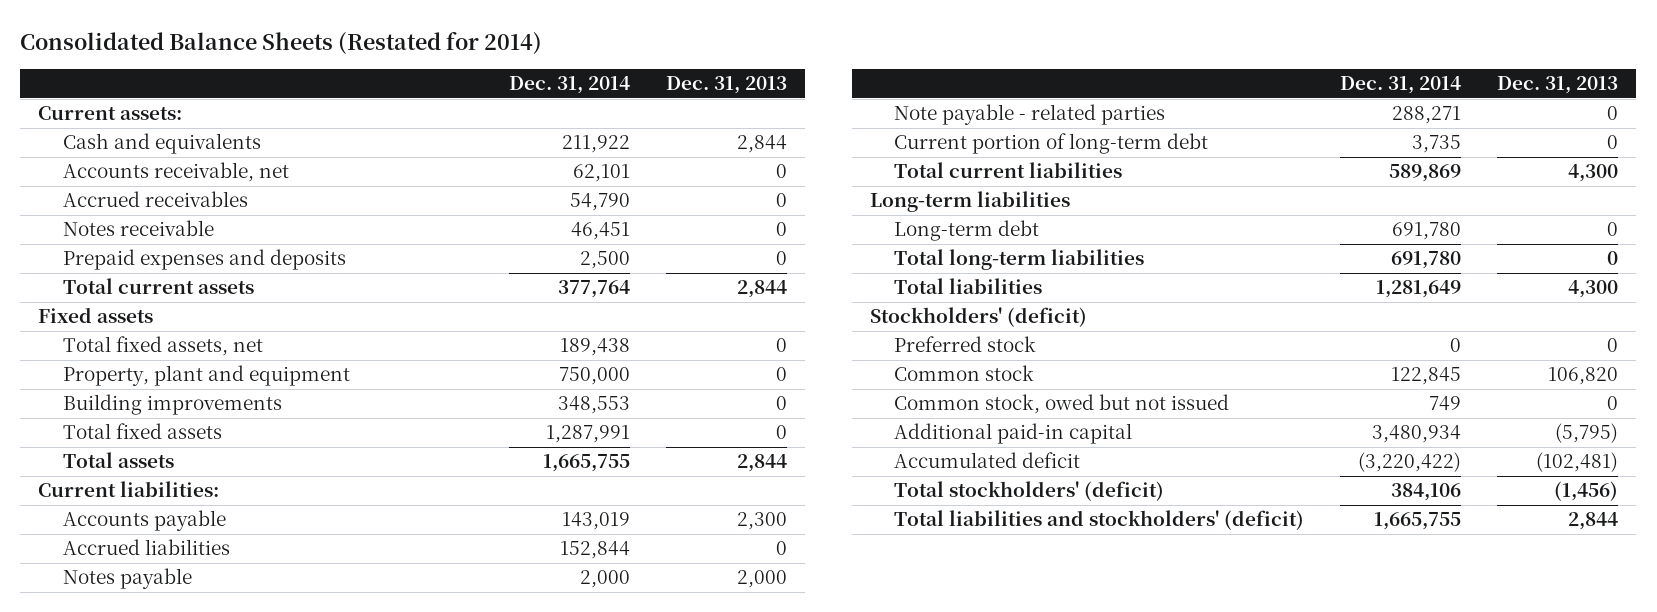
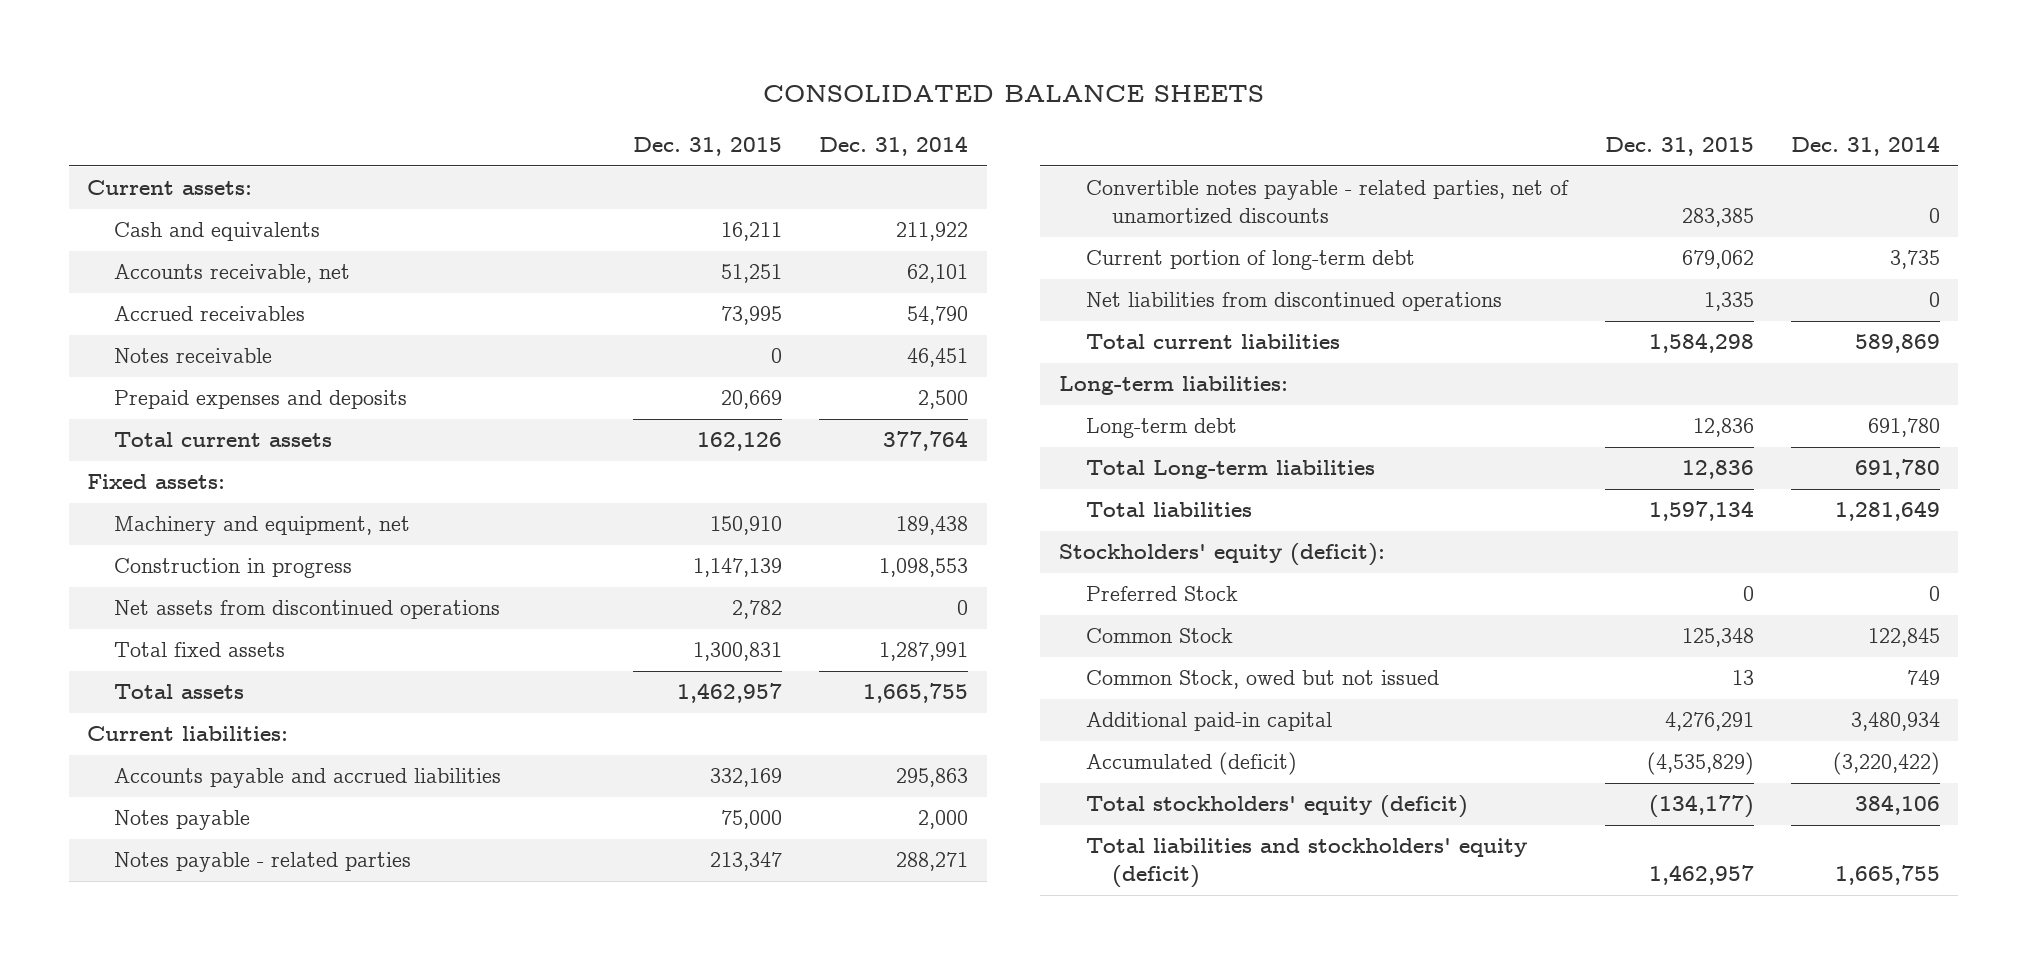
- Consolidated Balance Sheets (Restated for 2014)
+ CONSOLIDATED BALANCE SHEETS
- | Dec. 31, 2014 | Dec. 31, 2013
+ | Dec. 31, 2015 | Dec. 31, 2014
- Fixed assets
- Total fixed assets, net | 189,438 | 0
- Property, plant and equipment | 750,000 | 0
- Building improvements | 348,553 | 0
+ Fixed assets:
+ Machinery and equipment, net | 150,910 | 189,438
+ Construction in progress | 1,147,139 | 1,098,553
+ Net assets from discontinued operations | 2,782 | 0
- Accounts payable | 143,019 | 2,300
- Accrued liabilities | 152,844 | 0
+ Accounts payable and accrued liabilities | 332,169 | 295,863
- Note payable - related parties | 288,271 | 0
+ Notes payable - related parties | 213,347 | 288,271
+ Convertible notes payable - related parties, net of unamortized discounts | 283,385 | 0
+ Net liabilities from discontinued operations | 1,335 | 0
- Long-term liabilities
+ Long-term liabilities:
- Total long-term liabilities | 691,780 | 0
+ Total Long-term liabilities | 12,836 | 691,780
- Stockholders' (deficit)
- Preferred stock | 0 | 0
- Common stock | 122,845 | 106,820
- Common stock, owed but not issued | 749 | 0
+ Stockholders' equity (deficit):
+ Preferred Stock | 0 | 0
+ Common Stock | 125,348 | 122,845
+ Common Stock, owed but not issued | 13 | 749
- Accumulated deficit | (3,220,422) | (102,481)
- Total stockholders' (deficit) | 384,106 | (1,456)
- Total liabilities and stockholders' (deficit) | 1,665,755 | 2,844
+ Accumulated (deficit) | (4,535,829) | (3,220,422)
+ Total stockholders' equity (deficit) | (134,177) | 384,106
+ Total liabilities and stockholders' equity (deficit) | 1,462,957 | 1,665,755

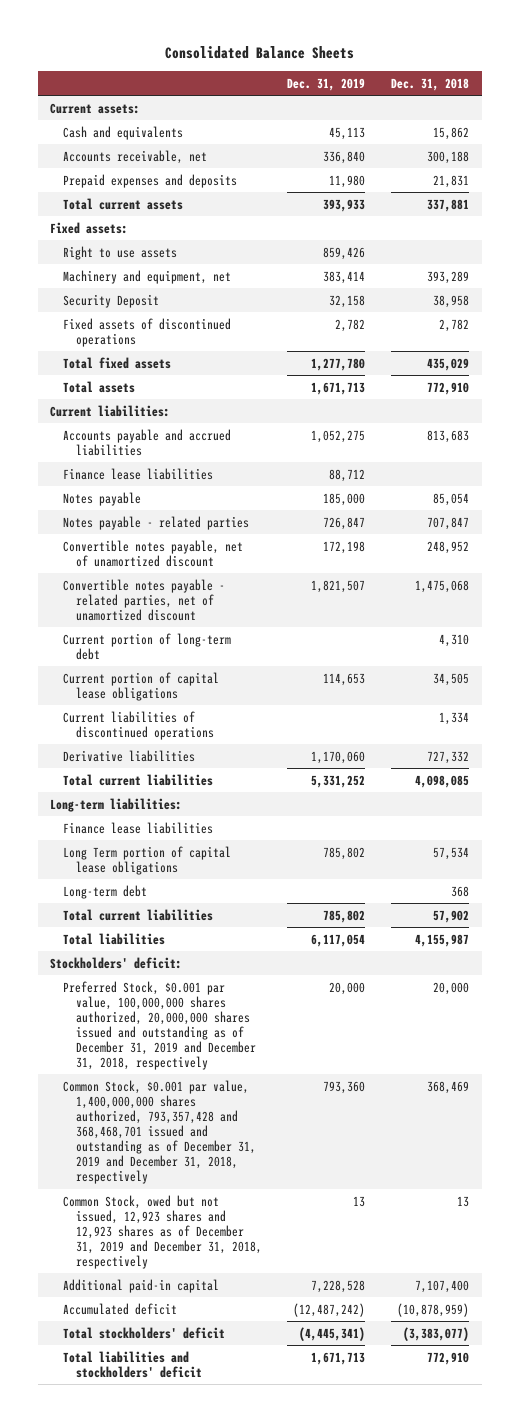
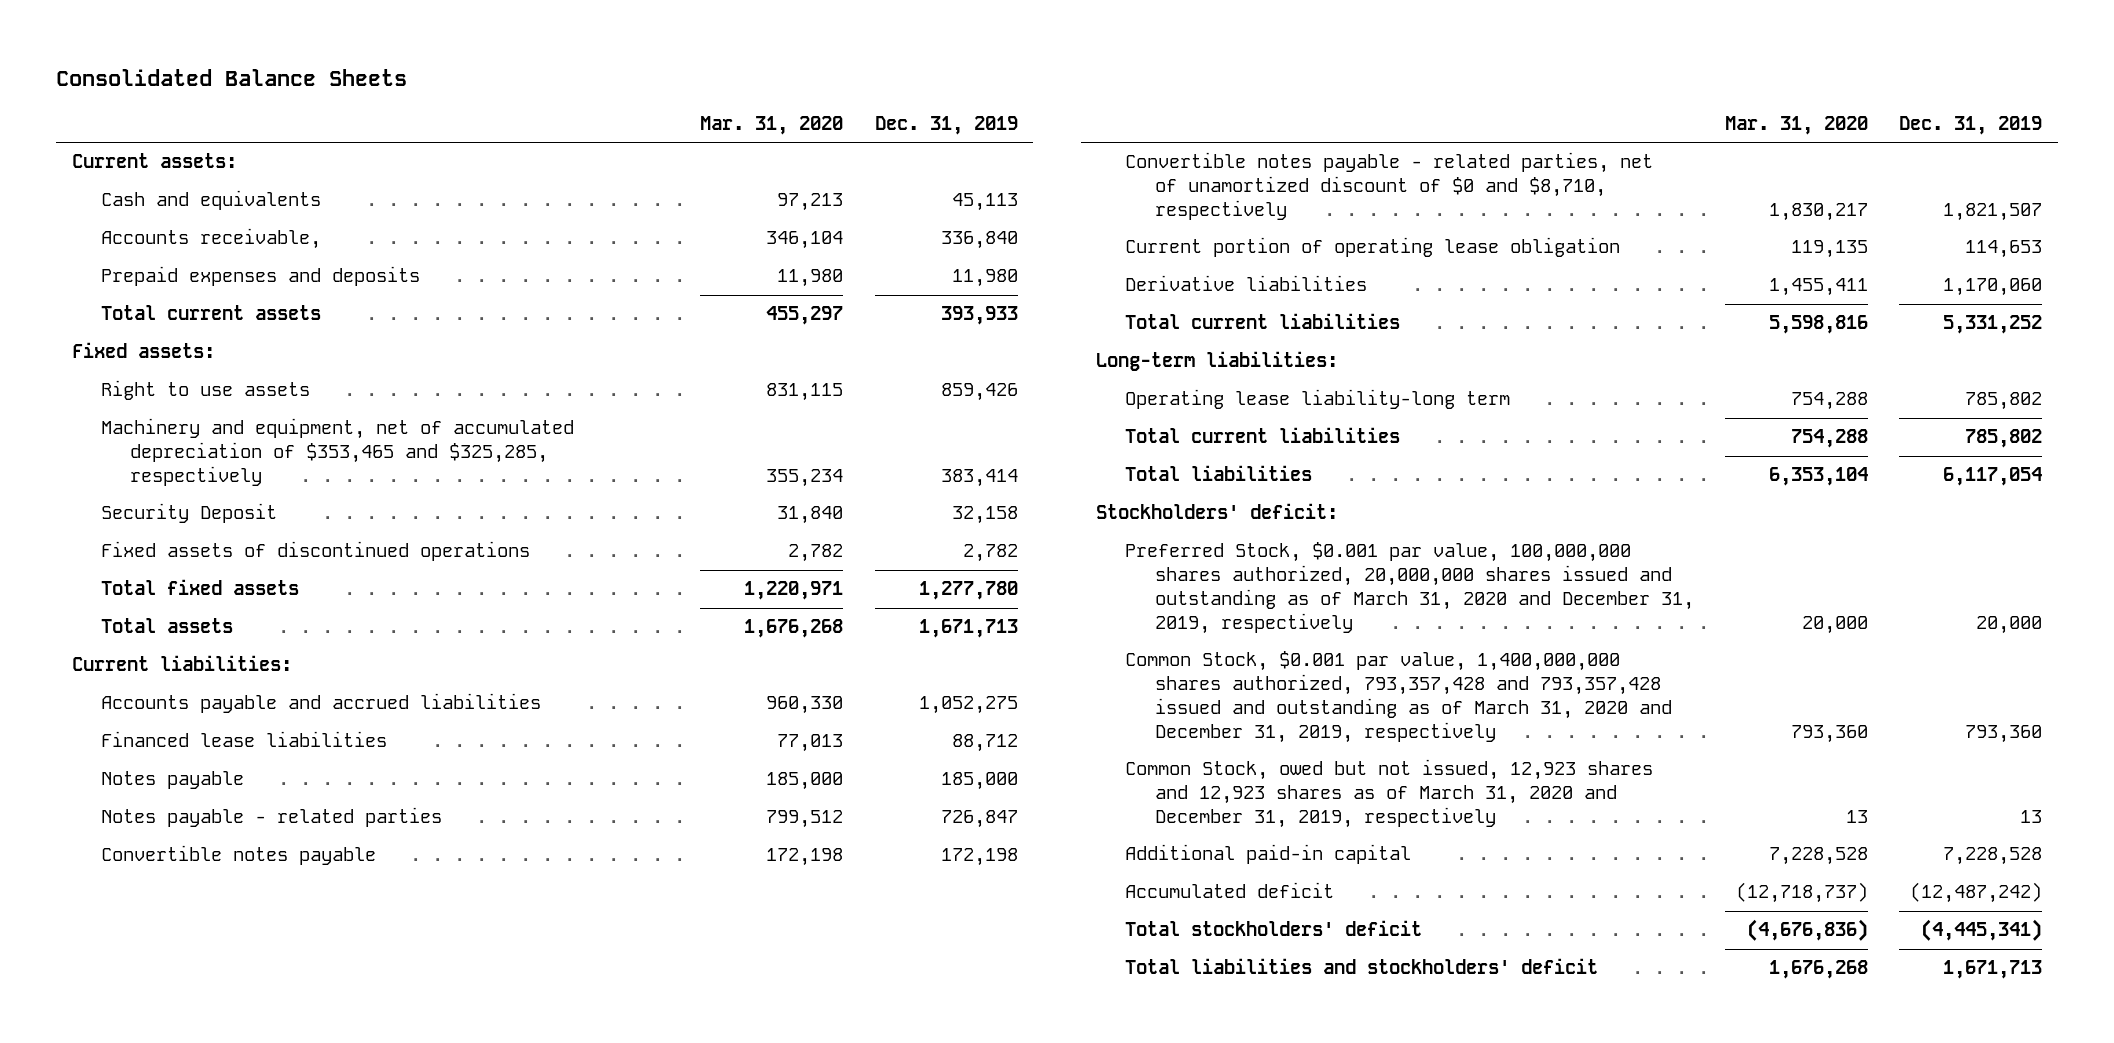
- | Dec. 31, 2019 | Dec. 31, 2018
+ | Mar. 31, 2020 | Dec. 31, 2019
- Accounts receivable, net | 336,840 | 300,188
+ Accounts receivable, | 346,104 | 336,840
- Machinery and equipment, net | 383,414 | 393,289
+ Machinery and equipment, net of accumulated depreciation of $353,465 and $325,285, respectively | 355,234 | 383,414
- Finance lease liabilities | 88,712 |
+ Financed lease liabilities | 77,013 | 88,712
- Convertible notes payable, net of unamortized discount | 172,198 | 248,952
- Convertible notes payable - related parties, net of unamortized discount | 1,821,507 | 1,475,068
- Current portion of long-term debt | | 4,310
- Current portion of capital lease obligations | 114,653 | 34,505
- Current liabilities of discontinued operations | | 1,334
+ Convertible notes payable | 172,198 | 172,198
+ Convertible notes payable - related parties, net of unamortized discount of $0 and $8,710, respectively | 1,830,217 | 1,821,507
+ Current portion of operating lease obligation | 119,135 | 114,653
- Finance lease liabilities
- Long Term portion of capital lease obligations | 785,802 | 57,534
- Long-term debt | | 368
+ Operating lease liability-long term | 754,288 | 785,802
- Preferred Stock, $0.001 par value, 100,000,000 shares authorized, 20,000,000 shares issued and outstanding as of December 31, 2019 and December 31, 2018, respectively | 20,000 | 20,000
- Common Stock, $0.001 par value, 1,400,000,000 shares authorized, 793,357,428 and 368,468,701 issued and outstanding as of December 31, 2019 and December 31, 2018, respectively | 793,360 | 368,469
- Common Stock, owed but not issued, 12,923 shares and 12,923 shares as of December 31, 2019 and December 31, 2018, respectively | 13 | 13
+ Preferred Stock, $0.001 par value, 100,000,000 shares authorized, 20,000,000 shares issued and outstanding as of March 31, 2020 and December 31, 2019, respectively | 20,000 | 20,000
+ Common Stock, $0.001 par value, 1,400,000,000 shares authorized, 793,357,428 and 793,357,428 issued and outstanding as of March 31, 2020 and December 31, 2019, respectively | 793,360 | 793,360
+ Common Stock, owed but not issued, 12,923 shares and 12,923 shares as of March 31, 2020 and December 31, 2019, respectively | 13 | 13

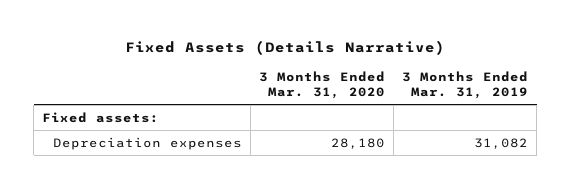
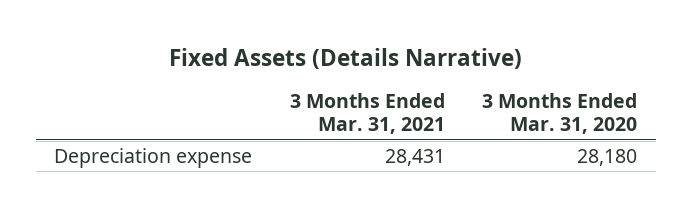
- | 3 Months Ended Mar. 31, 2020 | 3 Months Ended Mar. 31, 2019
+ | 3 Months Ended Mar. 31, 2021 | 3 Months Ended Mar. 31, 2020
- Fixed assets:
- Depreciation expenses | 28,180 | 31,082
+ Depreciation expense | 28,431 | 28,180

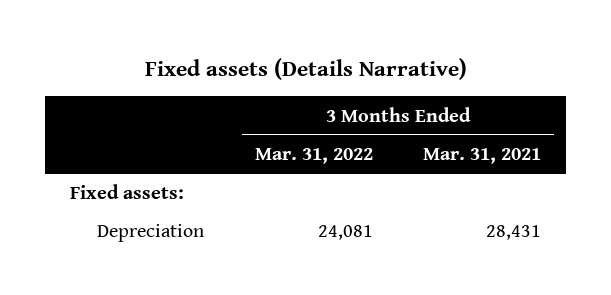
- Fixed Assets (Details Narrative)
+ Fixed assets (Details Narrative)
- | 3 Months Ended Mar. 31, 2021 | 3 Months Ended Mar. 31, 2020
+ | 3 Months Ended Mar. 31, 2022 | 3 Months Ended Mar. 31, 2021
- Depreciation expense | 28,431 | 28,180
+ Fixed assets:
+ Depreciation | 24,081 | 28,431

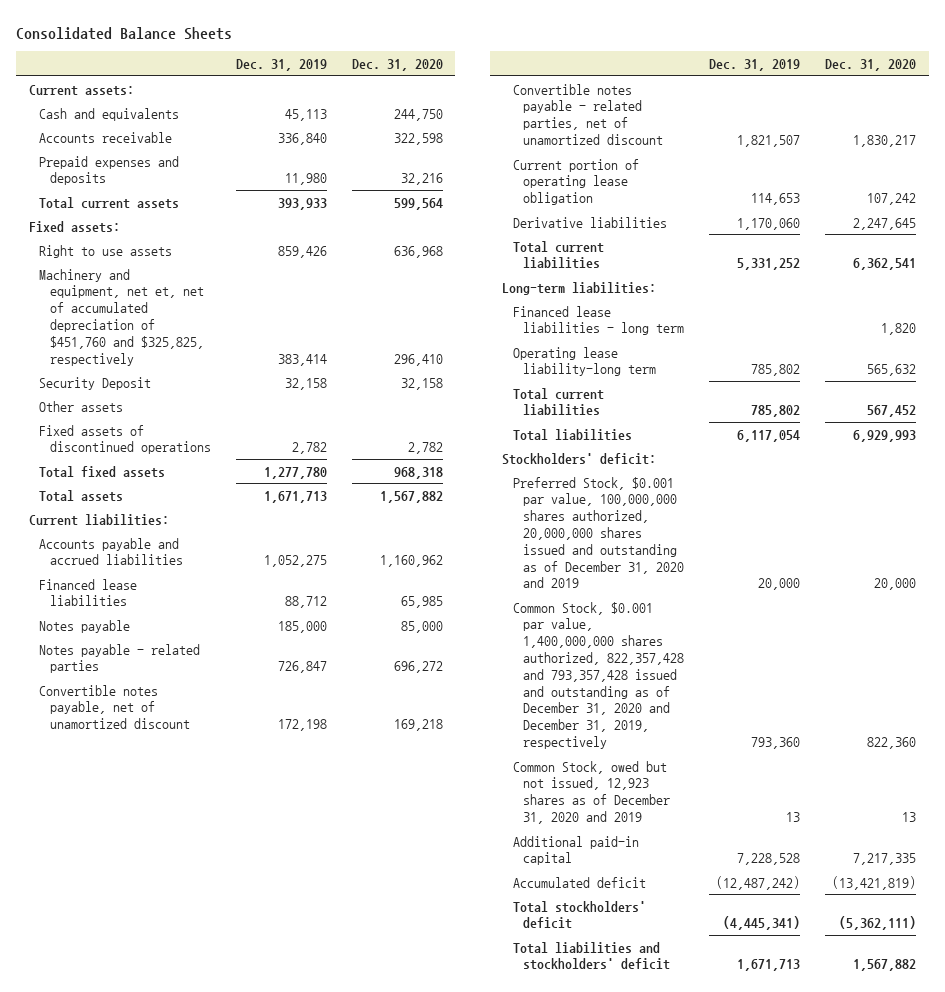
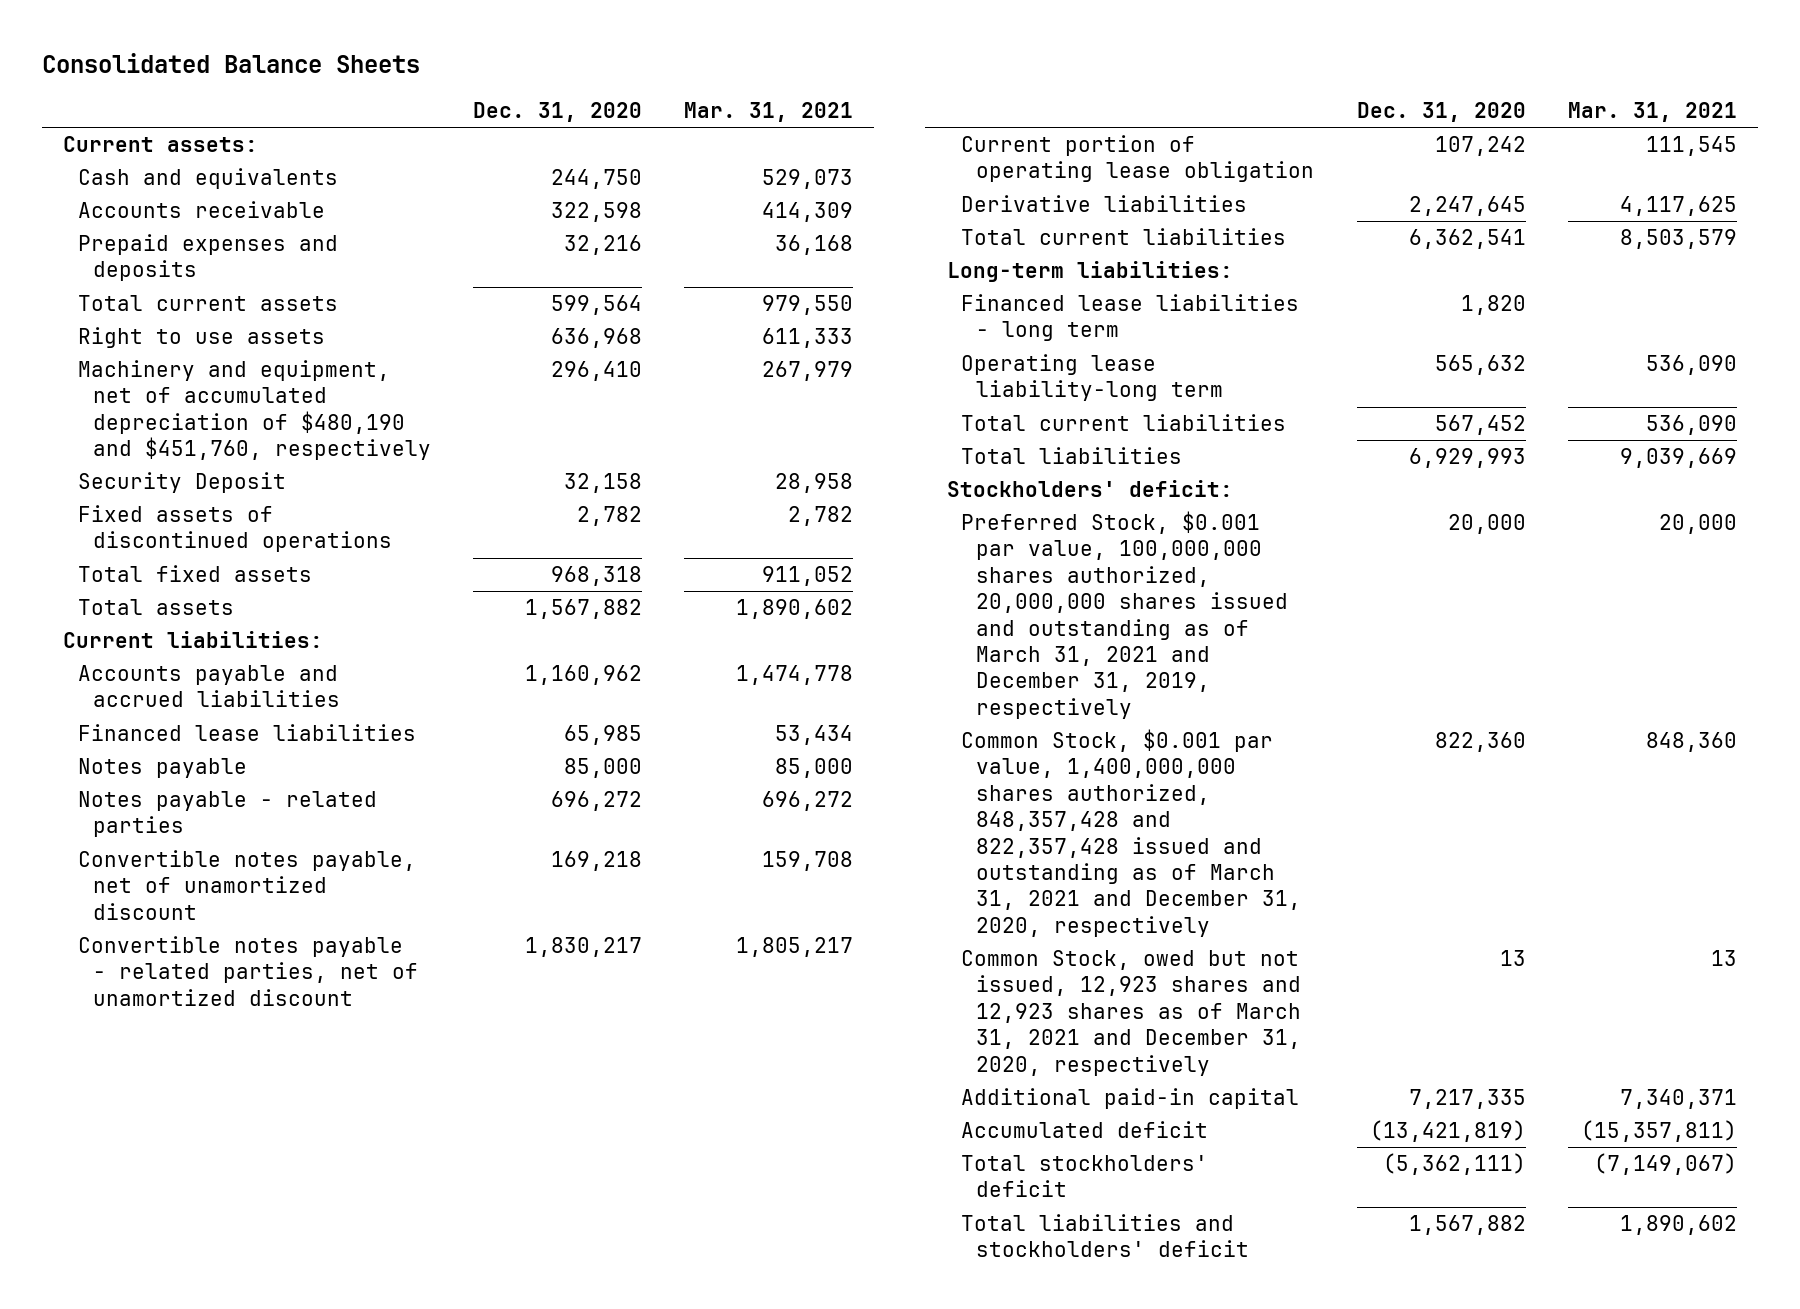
- | Dec. 31, 2019 | Dec. 31, 2020
+ | Dec. 31, 2020 | Mar. 31, 2021
- Fixed assets:
- Machinery and equipment, net et, net of accumulated depreciation of $451,760 and $325,825, respectively | 383,414 | 296,410
+ Machinery and equipment, net of accumulated depreciation of $480,190 and $451,760, respectively | 296,410 | 267,979
- Other assets
- Preferred Stock, $0.001 par value, 100,000,000 shares authorized, 20,000,000 shares issued and outstanding as of December 31, 2020 and 2019 | 20,000 | 20,000
- Common Stock, $0.001 par value, 1,400,000,000 shares authorized, 822,357,428 and 793,357,428 issued and outstanding as of December 31, 2020 and December 31, 2019, respectively | 793,360 | 822,360
- Common Stock, owed but not issued, 12,923 shares as of December 31, 2020 and 2019 | 13 | 13
+ Preferred Stock, $0.001 par value, 100,000,000 shares authorized, 20,000,000 shares issued and outstanding as of March 31, 2021 and December 31, 2019, respectively | 20,000 | 20,000
+ Common Stock, $0.001 par value, 1,400,000,000 shares authorized, 848,357,428 and 822,357,428 issued and outstanding as of March 31, 2021 and December 31, 2020, respectively | 822,360 | 848,360
+ Common Stock, owed but not issued, 12,923 shares and 12,923 shares as of March 31, 2021 and December 31, 2020, respectively | 13 | 13

